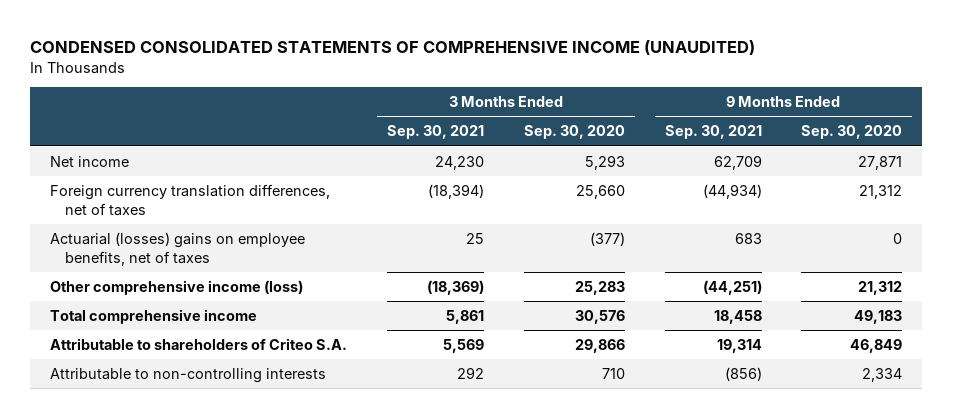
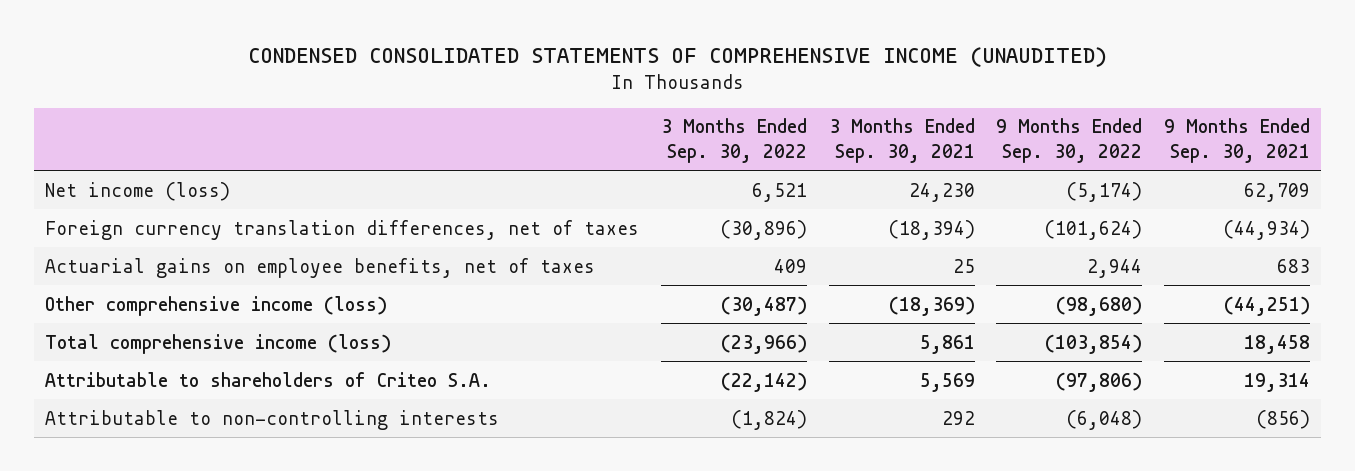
- | 3 Months Ended Sep. 30, 2021 | 3 Months Ended Sep. 30, 2020 | 9 Months Ended Sep. 30, 2021 | 9 Months Ended Sep. 30, 2020
+ | 3 Months Ended Sep. 30, 2022 | 3 Months Ended Sep. 30, 2021 | 9 Months Ended Sep. 30, 2022 | 9 Months Ended Sep. 30, 2021
- Net income | 24,230 | 5,293 | 62,709 | 27,871
+ Net income (loss) | 6,521 | 24,230 | (5,174) | 62,709
- Actuarial (losses) gains on employee benefits, net of taxes | 25 | (377) | 683 | 0
+ Actuarial gains on employee benefits, net of taxes | 409 | 25 | 2,944 | 683
- Total comprehensive income | 5,861 | 30,576 | 18,458 | 49,183
+ Total comprehensive income (loss) | (23,966) | 5,861 | (103,854) | 18,458

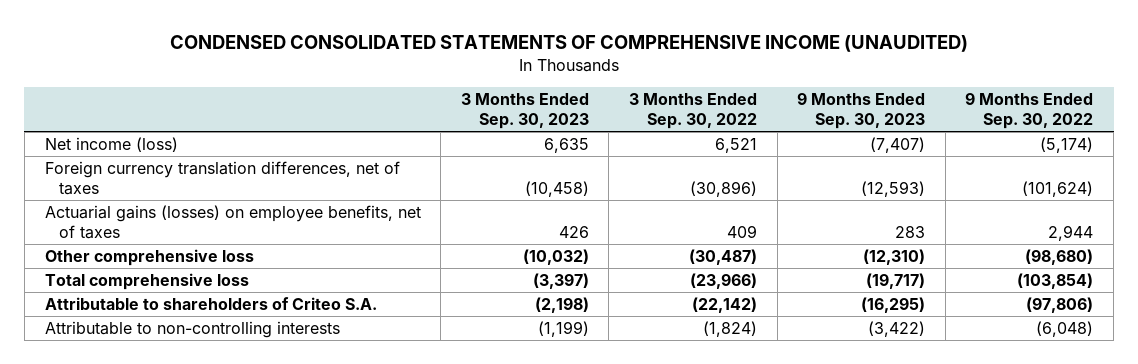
- | 3 Months Ended Sep. 30, 2022 | 3 Months Ended Sep. 30, 2021 | 9 Months Ended Sep. 30, 2022 | 9 Months Ended Sep. 30, 2021
+ | 3 Months Ended Sep. 30, 2023 | 3 Months Ended Sep. 30, 2022 | 9 Months Ended Sep. 30, 2023 | 9 Months Ended Sep. 30, 2022
- Actuarial gains on employee benefits, net of taxes | 409 | 25 | 2,944 | 683
- Other comprehensive income (loss) | (30,487) | (18,369) | (98,680) | (44,251)
- Total comprehensive income (loss) | (23,966) | 5,861 | (103,854) | 18,458
+ Actuarial gains (losses) on employee benefits, net of taxes | 426 | 409 | 283 | 2,944
+ Other comprehensive loss | (10,032) | (30,487) | (12,310) | (98,680)
+ Total comprehensive loss | (3,397) | (23,966) | (19,717) | (103,854)

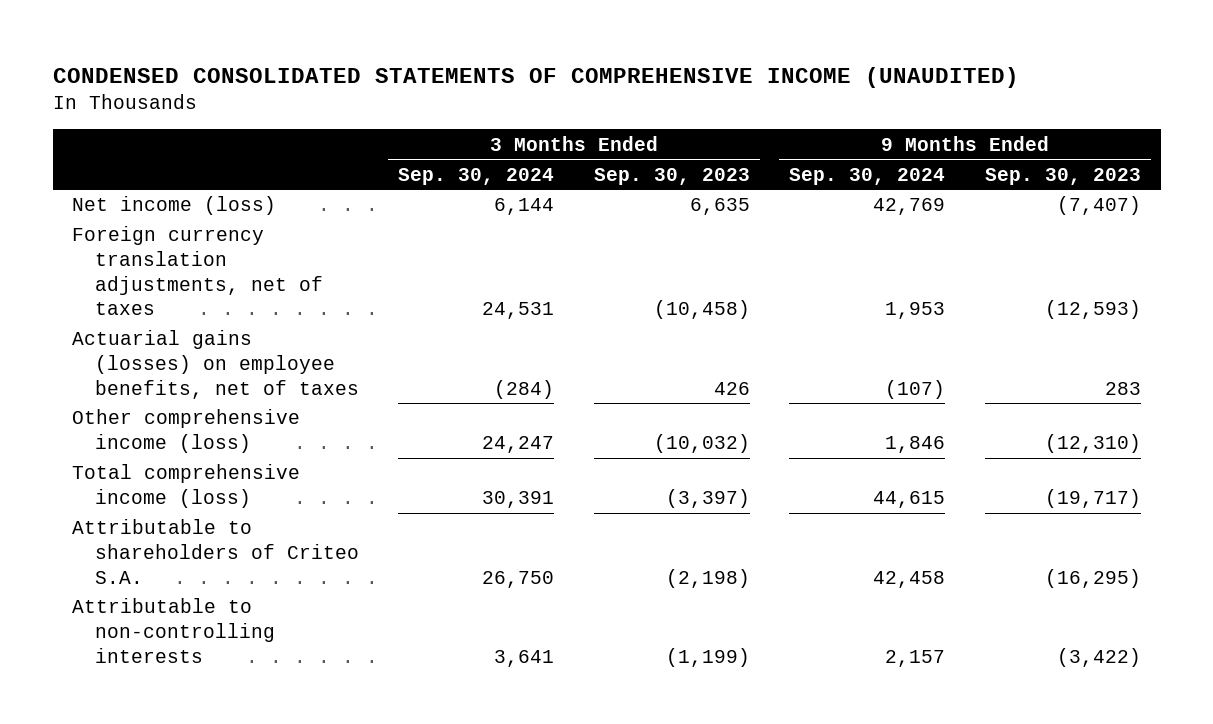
- | 3 Months Ended Sep. 30, 2023 | 3 Months Ended Sep. 30, 2022 | 9 Months Ended Sep. 30, 2023 | 9 Months Ended Sep. 30, 2022
+ | 3 Months Ended Sep. 30, 2024 | 3 Months Ended Sep. 30, 2023 | 9 Months Ended Sep. 30, 2024 | 9 Months Ended Sep. 30, 2023
- Foreign currency translation differences, net of taxes | (10,458) | (30,896) | (12,593) | (101,624)
+ Foreign currency translation adjustments, net of taxes | 24,531 | (10,458) | 1,953 | (12,593)
- Other comprehensive loss | (10,032) | (30,487) | (12,310) | (98,680)
- Total comprehensive loss | (3,397) | (23,966) | (19,717) | (103,854)
+ Other comprehensive income (loss) | 24,247 | (10,032) | 1,846 | (12,310)
+ Total comprehensive income (loss) | 30,391 | (3,397) | 44,615 | (19,717)

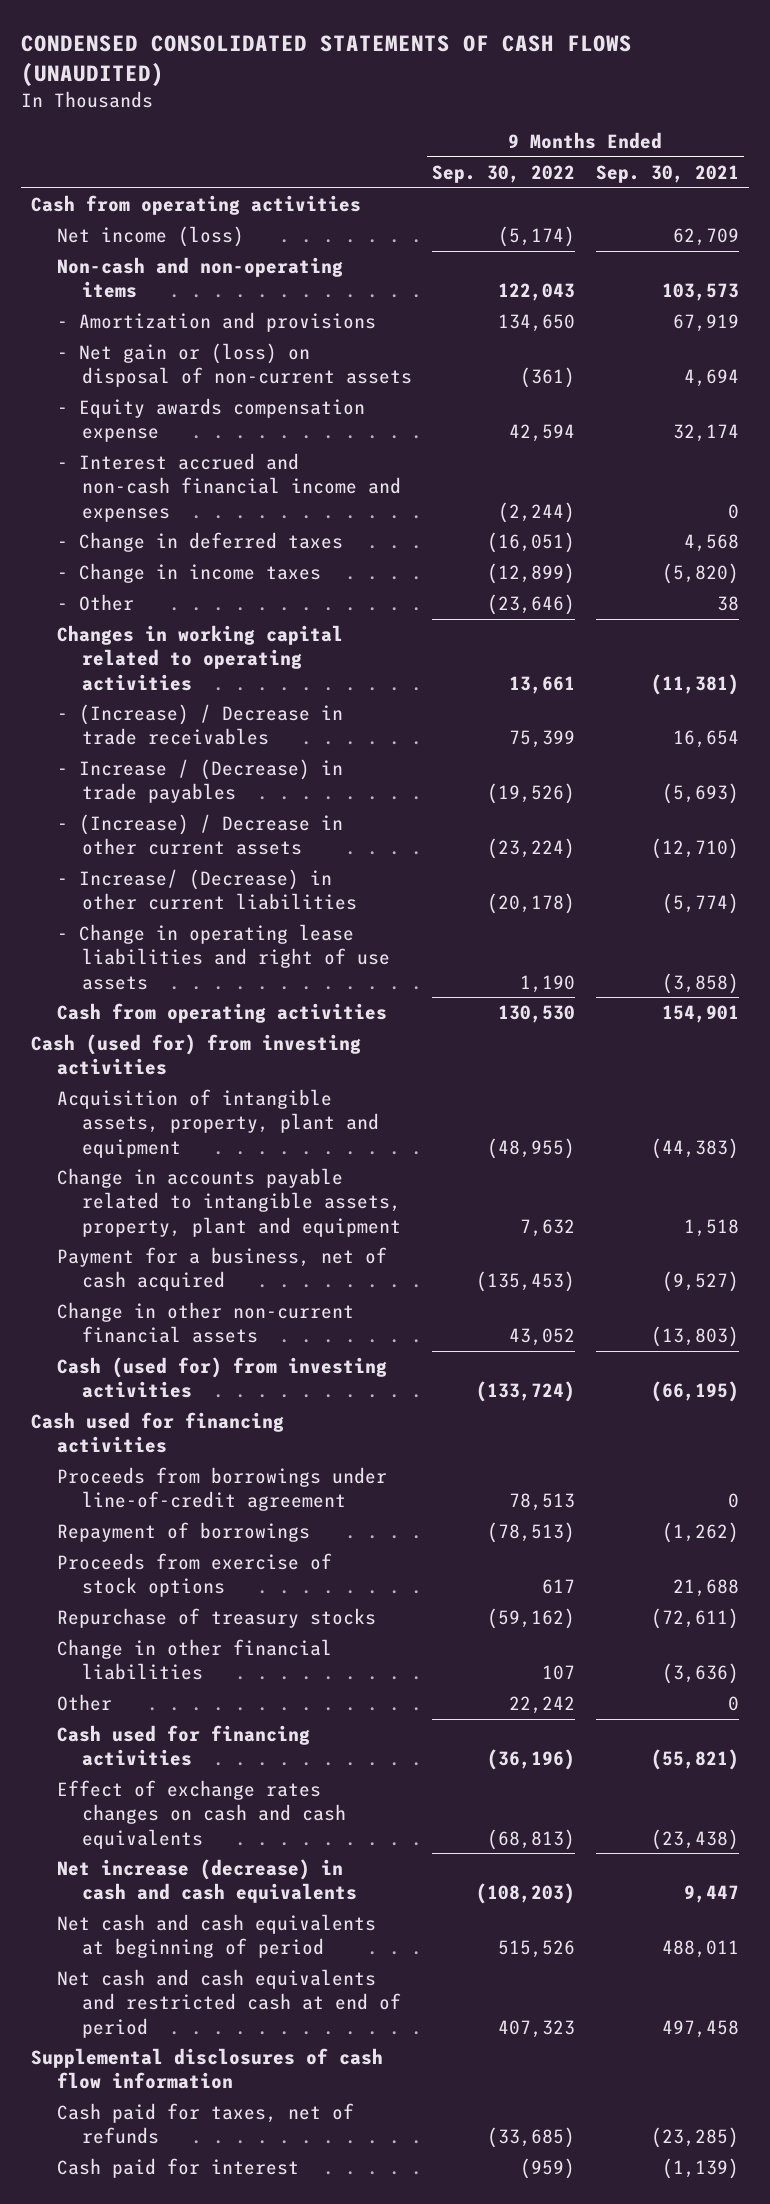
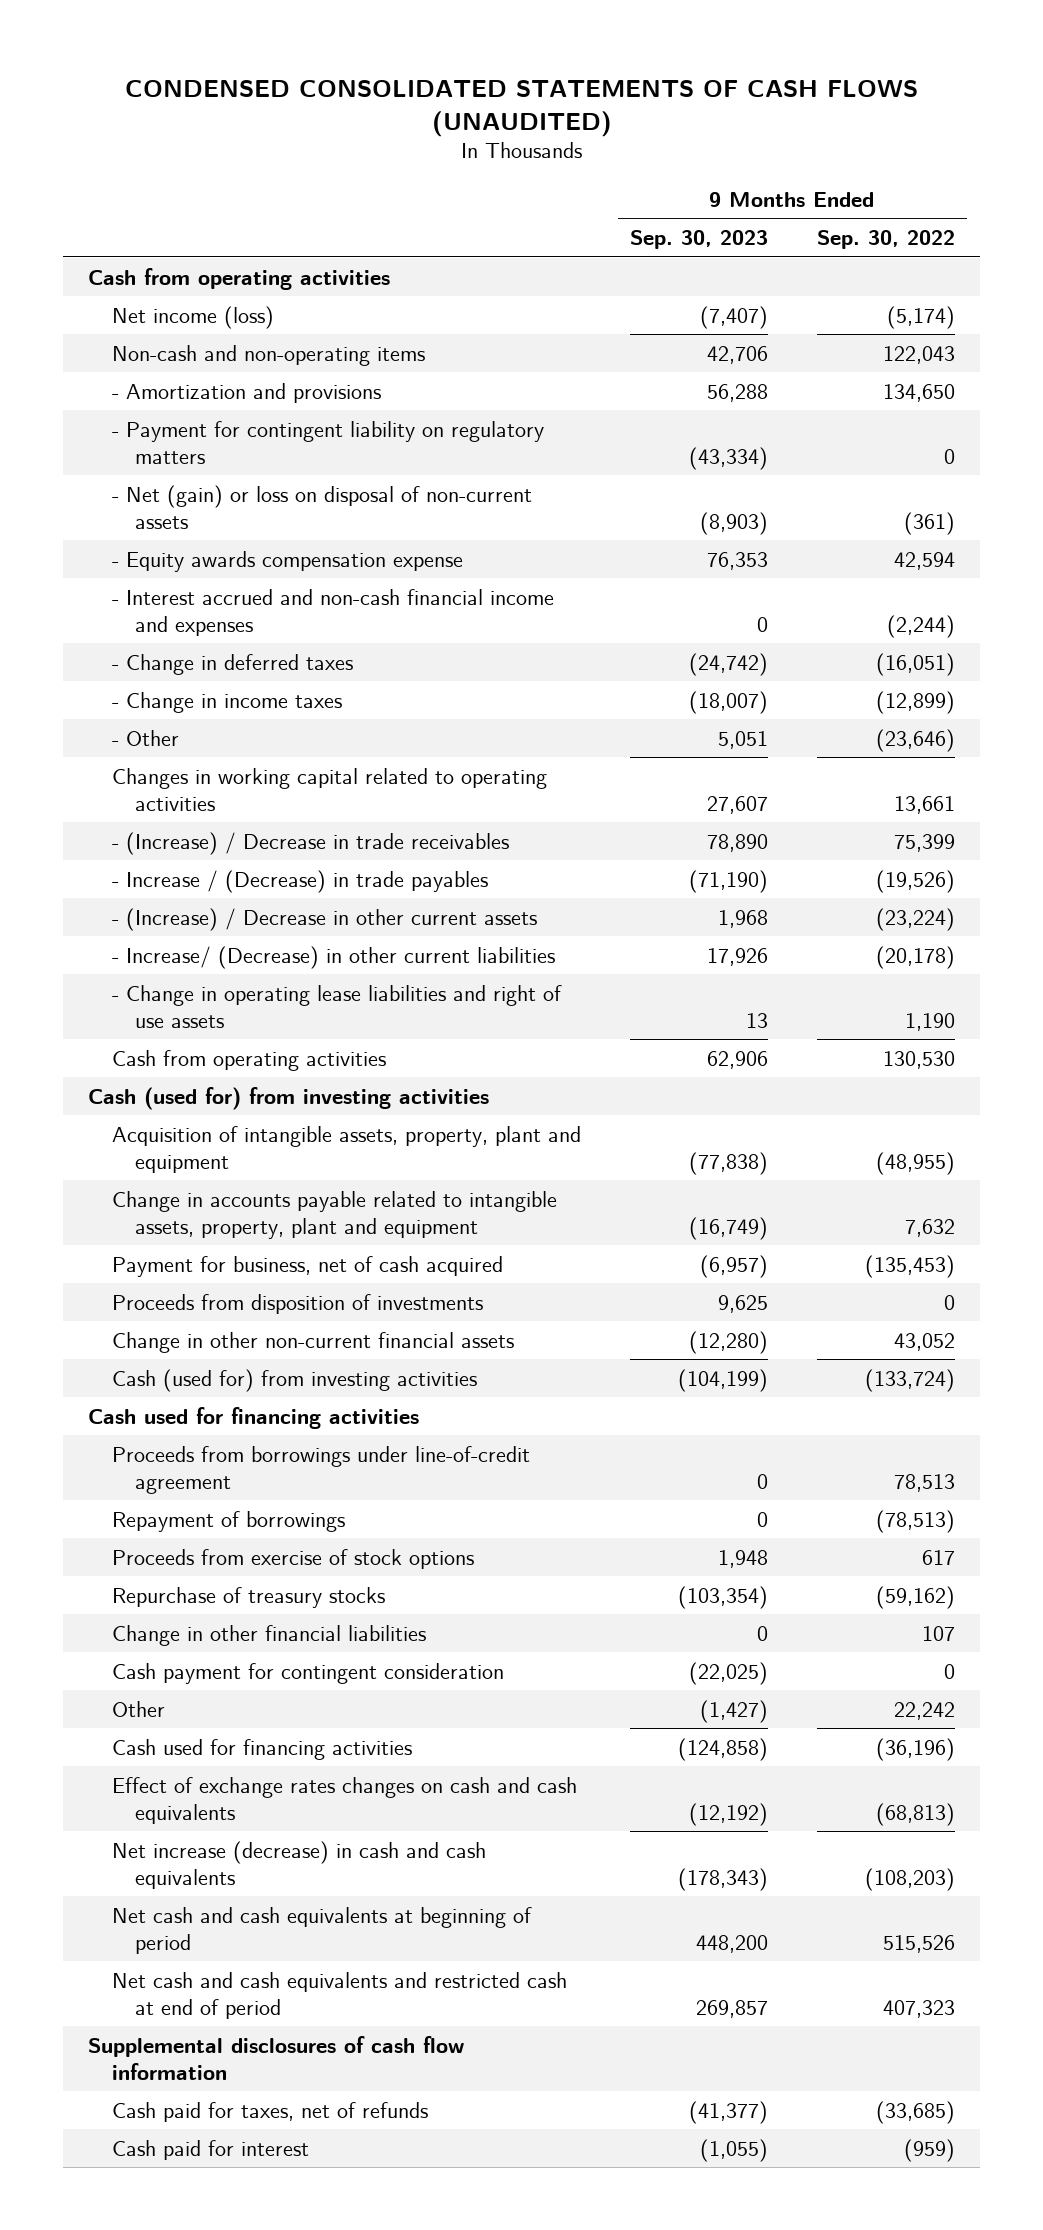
- | 9 Months Ended Sep. 30, 2022 | 9 Months Ended Sep. 30, 2021
+ | 9 Months Ended Sep. 30, 2023 | 9 Months Ended Sep. 30, 2022
- - Net gain or (loss) on disposal of non-current assets | (361) | 4,694
+ - Payment for contingent liability on regulatory matters | (43,334) | 0
+ - Net (gain) or loss on disposal of non-current assets | (8,903) | (361)
- Payment for a business, net of cash acquired | (135,453) | (9,527)
+ Payment for business, net of cash acquired | (6,957) | (135,453)
+ Proceeds from disposition of investments | 9,625 | 0
+ Cash payment for contingent consideration | (22,025) | 0

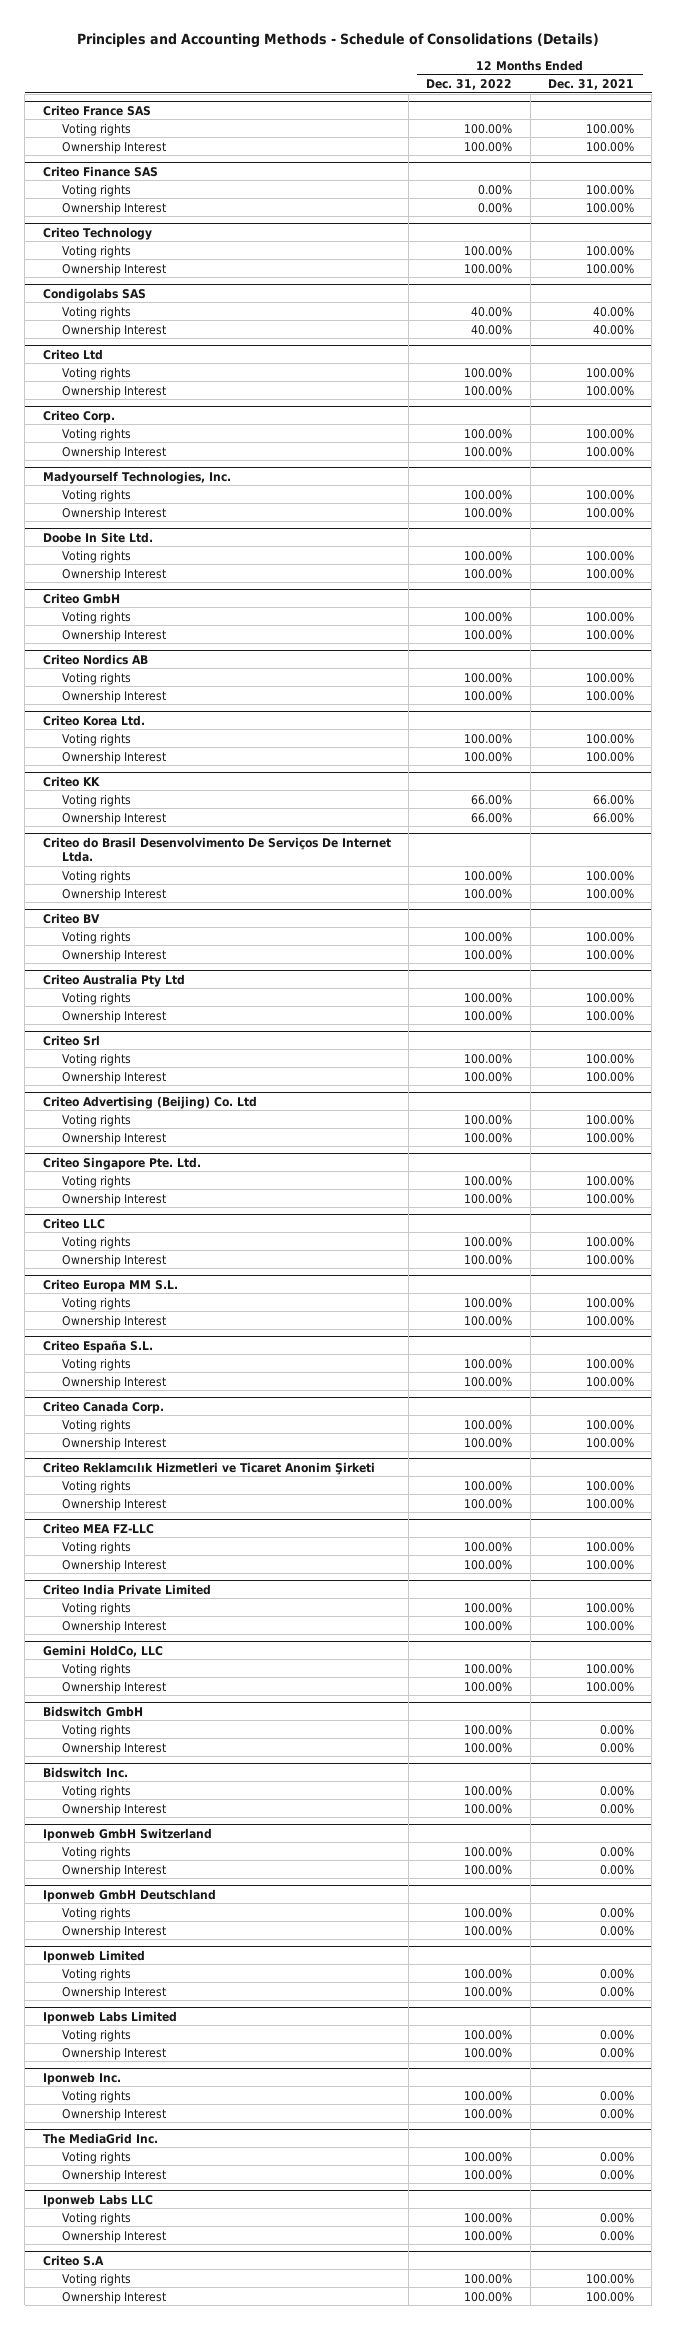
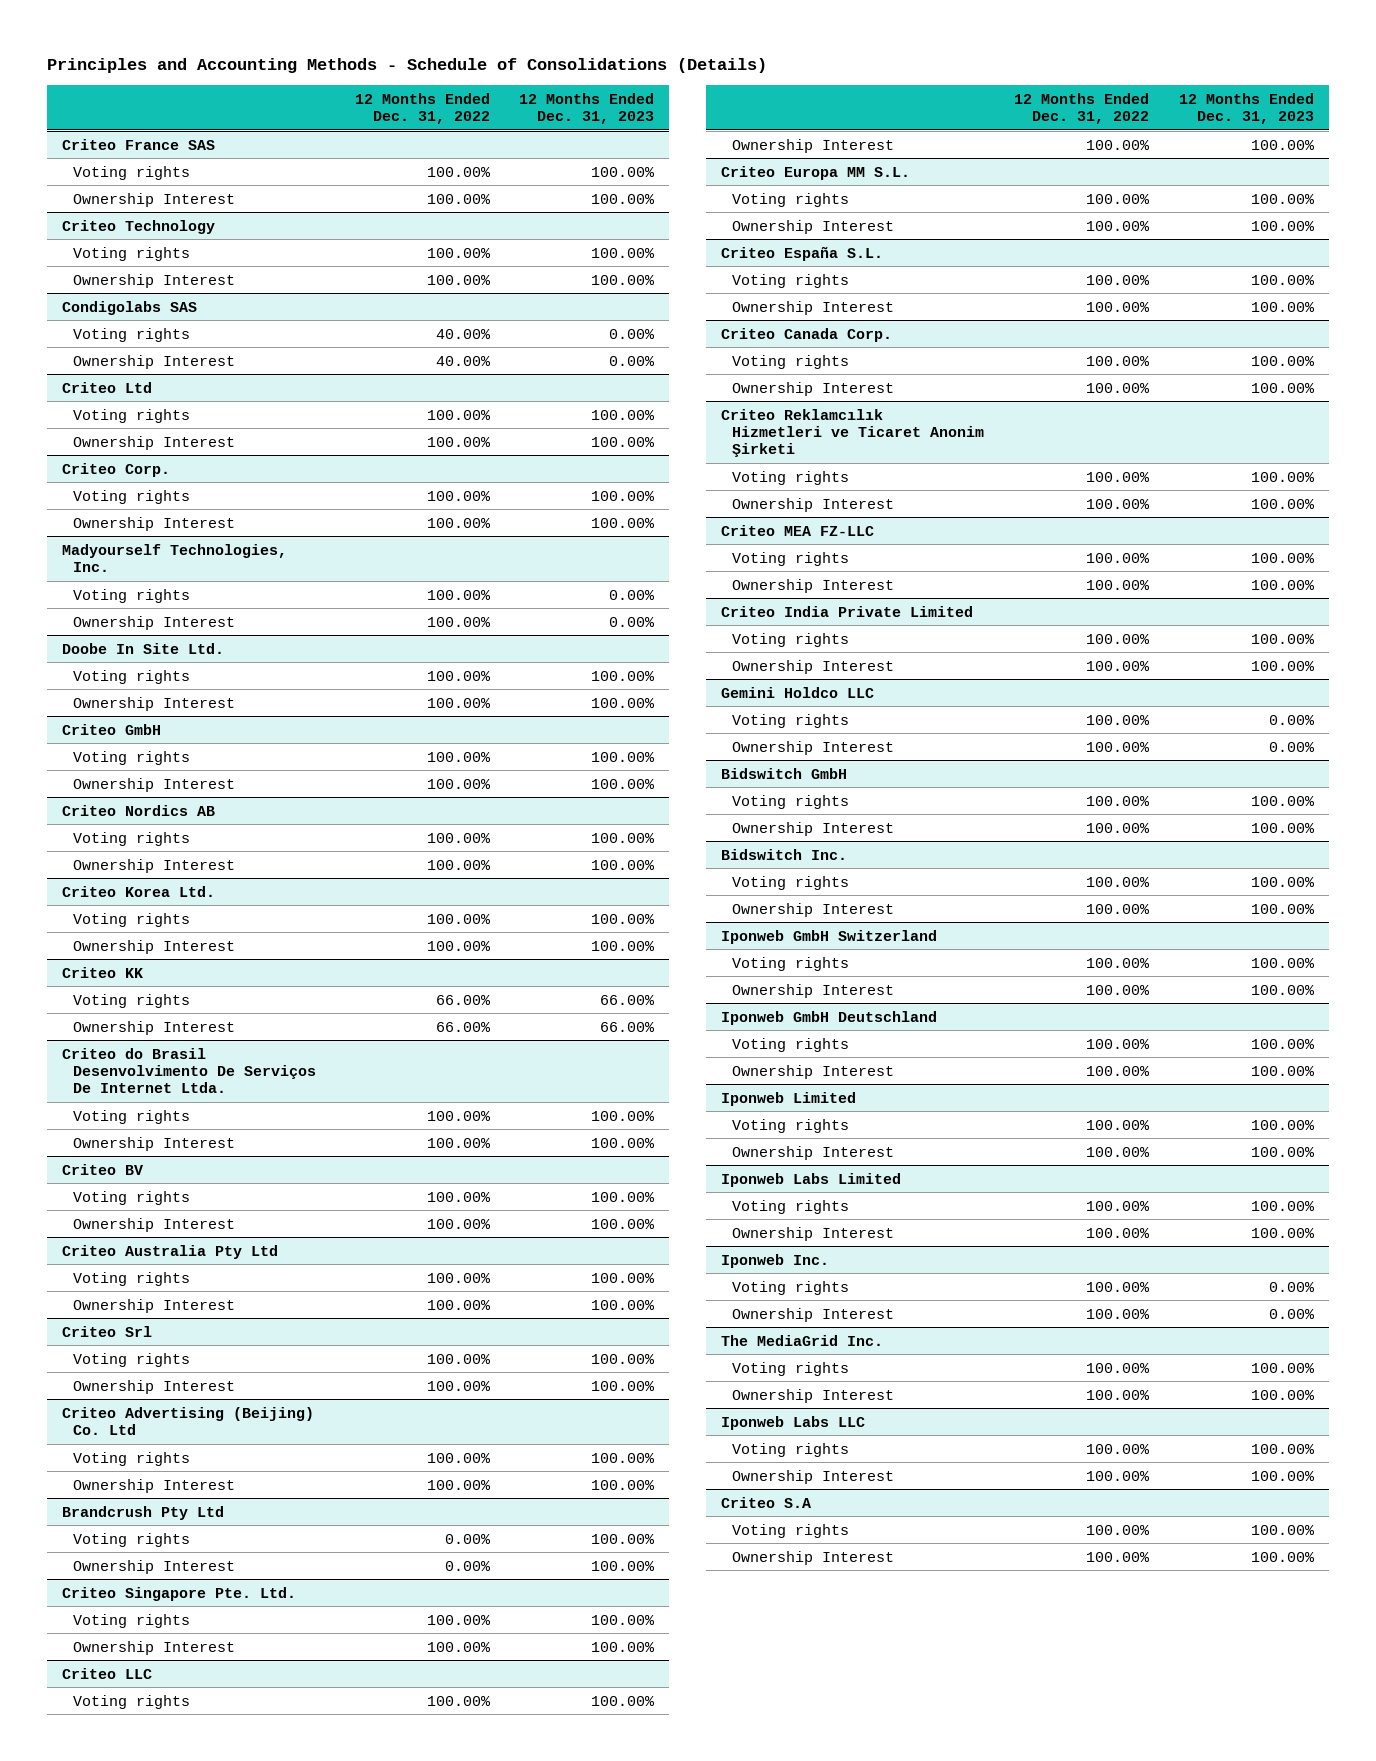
- | 12 Months Ended Dec. 31, 2022 | 12 Months Ended Dec. 31, 2021
+ | 12 Months Ended Dec. 31, 2022 | 12 Months Ended Dec. 31, 2023
- Criteo Finance SAS
- Voting rights | 0.00% | 100.00%
- Ownership Interest | 0.00% | 100.00%
+ Brandcrush Pty Ltd
+ Voting rights | 0.00% | 100.00%
+ Ownership Interest | 0.00% | 100.00%
- Gemini HoldCo, LLC
+ Gemini Holdco LLC

